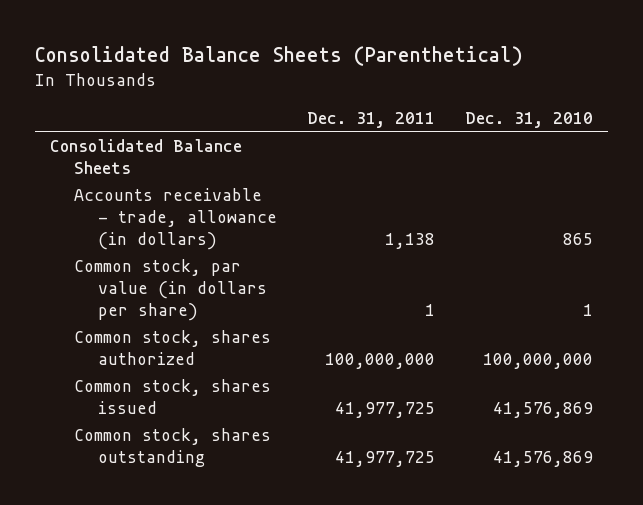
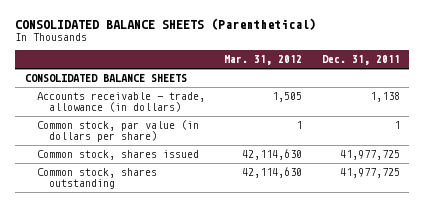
- Consolidated Balance Sheets (Parenthetical)
+ CONSOLIDATED BALANCE SHEETS (Parenthetical)
- | Dec. 31, 2011 | Dec. 31, 2010
+ | Mar. 31, 2012 | Dec. 31, 2011
- Consolidated Balance Sheets
+ CONSOLIDATED BALANCE SHEETS
- Common stock, shares authorized | 100,000,000 | 100,000,000

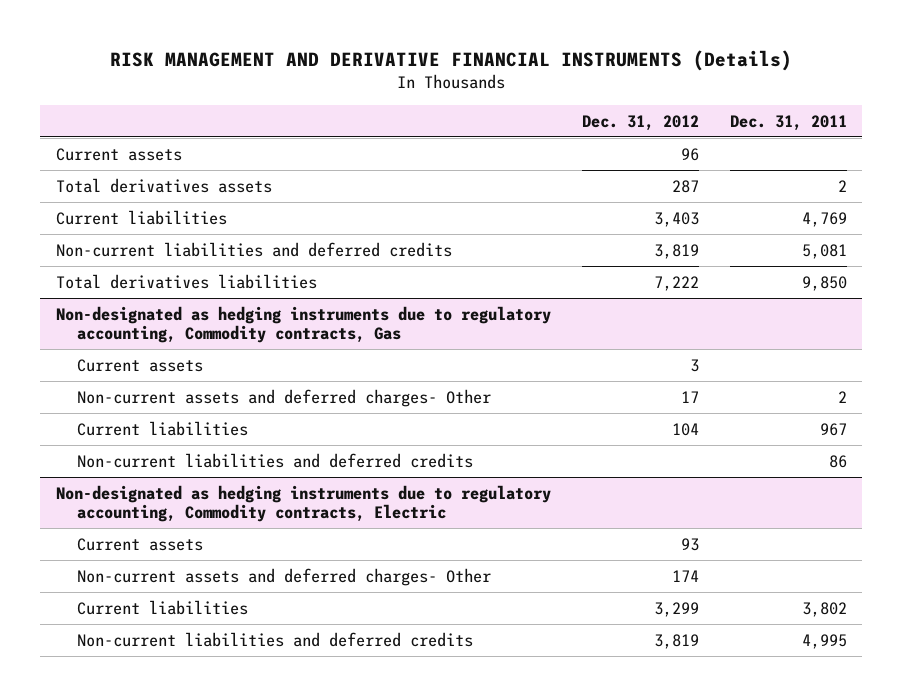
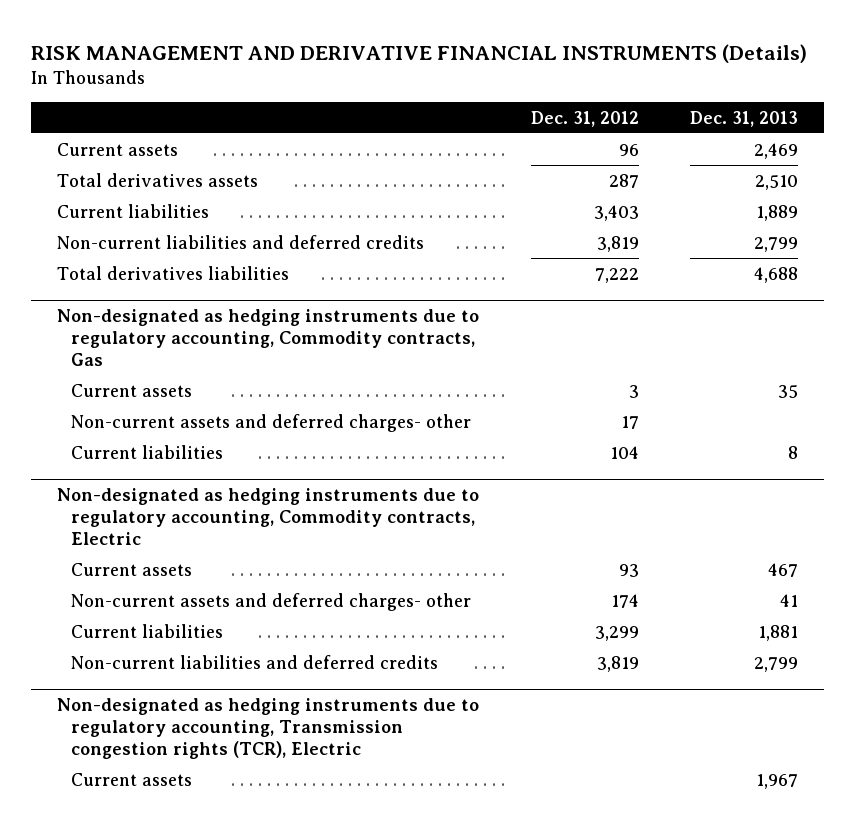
- | Dec. 31, 2012 | Dec. 31, 2011
+ | Dec. 31, 2012 | Dec. 31, 2013
@ Non-designated as hedging instruments due to regulatory accounting, Commodity contracts, Gas
- Non-current assets and deferred charges- Other | 17 | 2
+ Non-current assets and deferred charges- other | 17 |
- Non-current liabilities and deferred credits | | 86
@ Non-designated as hedging instruments due to regulatory accounting, Commodity contracts, Electric
- Non-current assets and deferred charges- Other | 174 |
+ Non-current assets and deferred charges- other | 174 | 41
+ Non-designated as hedging instruments due to regulatory accounting, Transmission congestion rights (TCR), Electric
+ Current assets | | 1,967

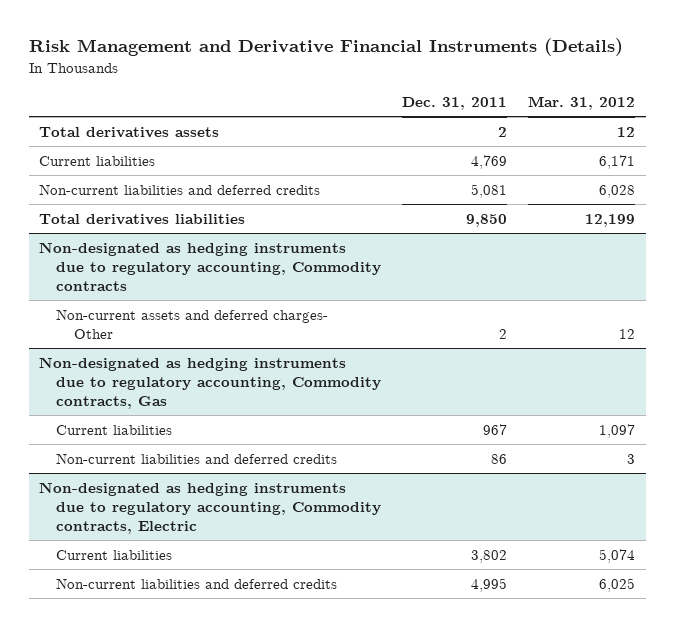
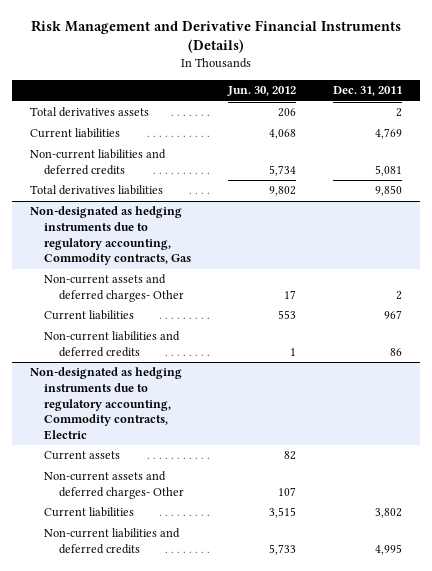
- | Dec. 31, 2011 | Mar. 31, 2012
+ | Jun. 30, 2012 | Dec. 31, 2011
- Non-designated as hedging instruments due to regulatory accounting, Commodity contracts
- Non-current assets and deferred charges- Other | 2 | 12
@ Non-designated as hedging instruments due to regulatory accounting, Commodity contracts, Gas
+ Non-current assets and deferred charges- Other | 17 | 2
@ Non-designated as hedging instruments due to regulatory accounting, Commodity contracts, Electric
+ Current assets | 82 |
+ Non-current assets and deferred charges- Other | 107 |

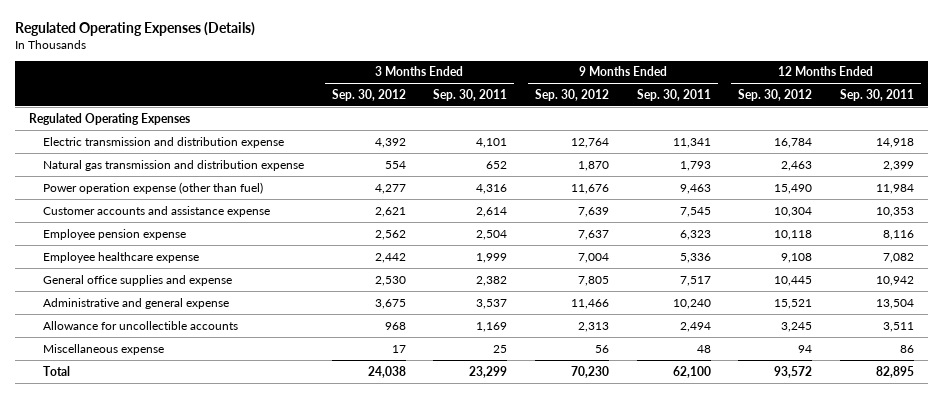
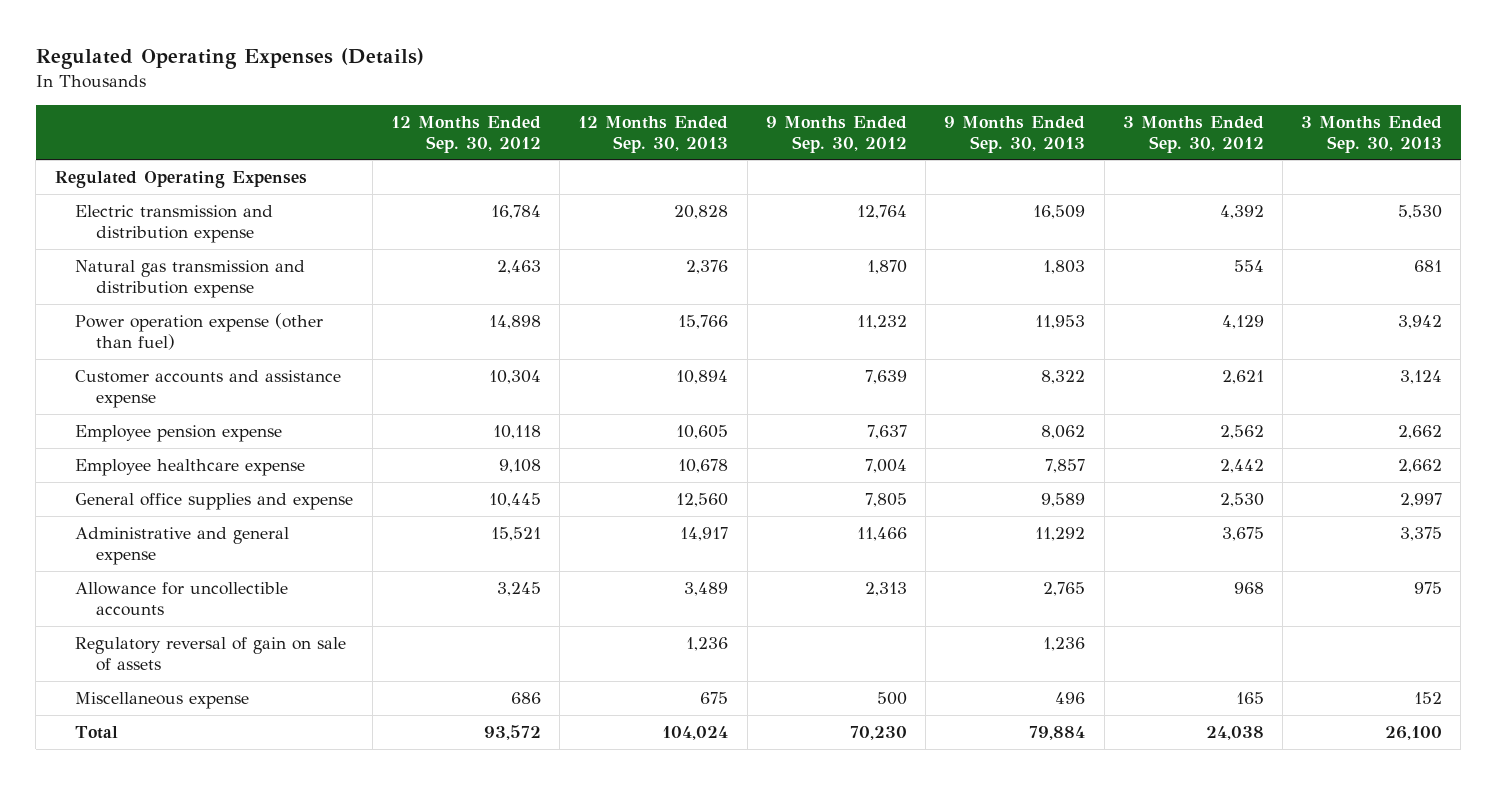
- | 3 Months Ended Sep. 30, 2012 | 3 Months Ended Sep. 30, 2011 | 9 Months Ended Sep. 30, 2012 | 9 Months Ended Sep. 30, 2011 | 12 Months Ended Sep. 30, 2012 | 12 Months Ended Sep. 30, 2011
+ | 12 Months Ended Sep. 30, 2012 | 12 Months Ended Sep. 30, 2013 | 9 Months Ended Sep. 30, 2012 | 9 Months Ended Sep. 30, 2013 | 3 Months Ended Sep. 30, 2012 | 3 Months Ended Sep. 30, 2013
- Power operation expense (other than fuel) | 4,277 | 4,316 | 11,676 | 9,463 | 15,490 | 11,984
+ Power operation expense (other than fuel) | 14,898 | 15,766 | 11,232 | 11,953 | 4,129 | 3,942
- Miscellaneous expense | 17 | 25 | 56 | 48 | 94 | 86
+ Regulatory reversal of gain on sale of assets | | 1,236 | | 1,236 | |
+ Miscellaneous expense | 686 | 675 | 500 | 496 | 165 | 152

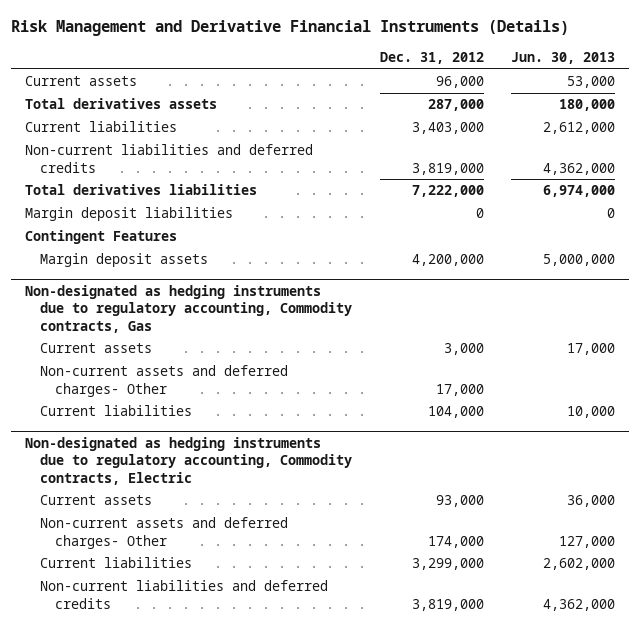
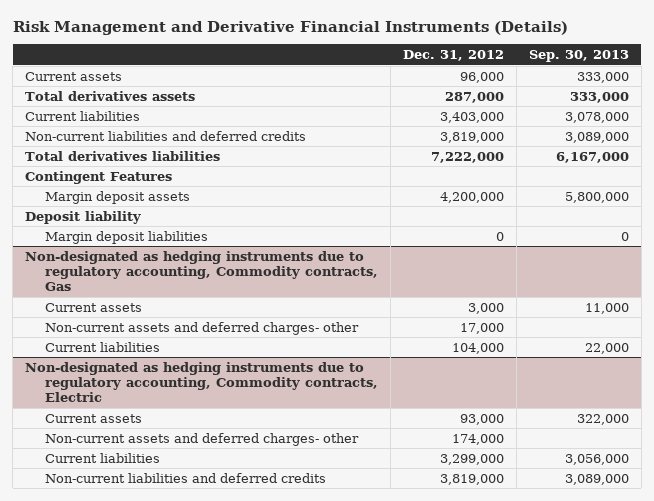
- | Dec. 31, 2012 | Jun. 30, 2013
+ | Dec. 31, 2012 | Sep. 30, 2013
+ Deposit liability
moved down: Margin deposit liabilities | 0 | 0
@ Non-designated as hedging instruments due to regulatory accounting, Commodity contracts, Gas
- Non-current assets and deferred charges- Other | 17,000 |
+ Non-current assets and deferred charges- other | 17,000 |
@ Non-designated as hedging instruments due to regulatory accounting, Commodity contracts, Electric
- Non-current assets and deferred charges- Other | 174,000 | 127,000
+ Non-current assets and deferred charges- other | 174,000 |

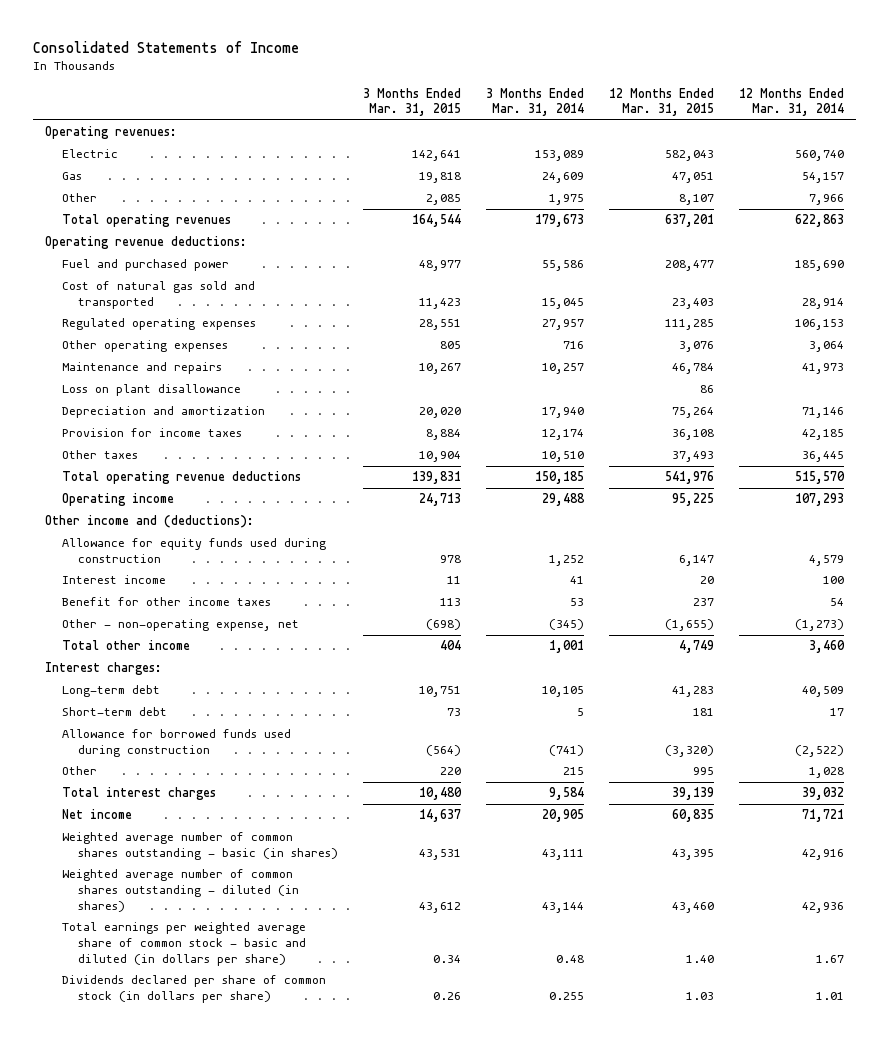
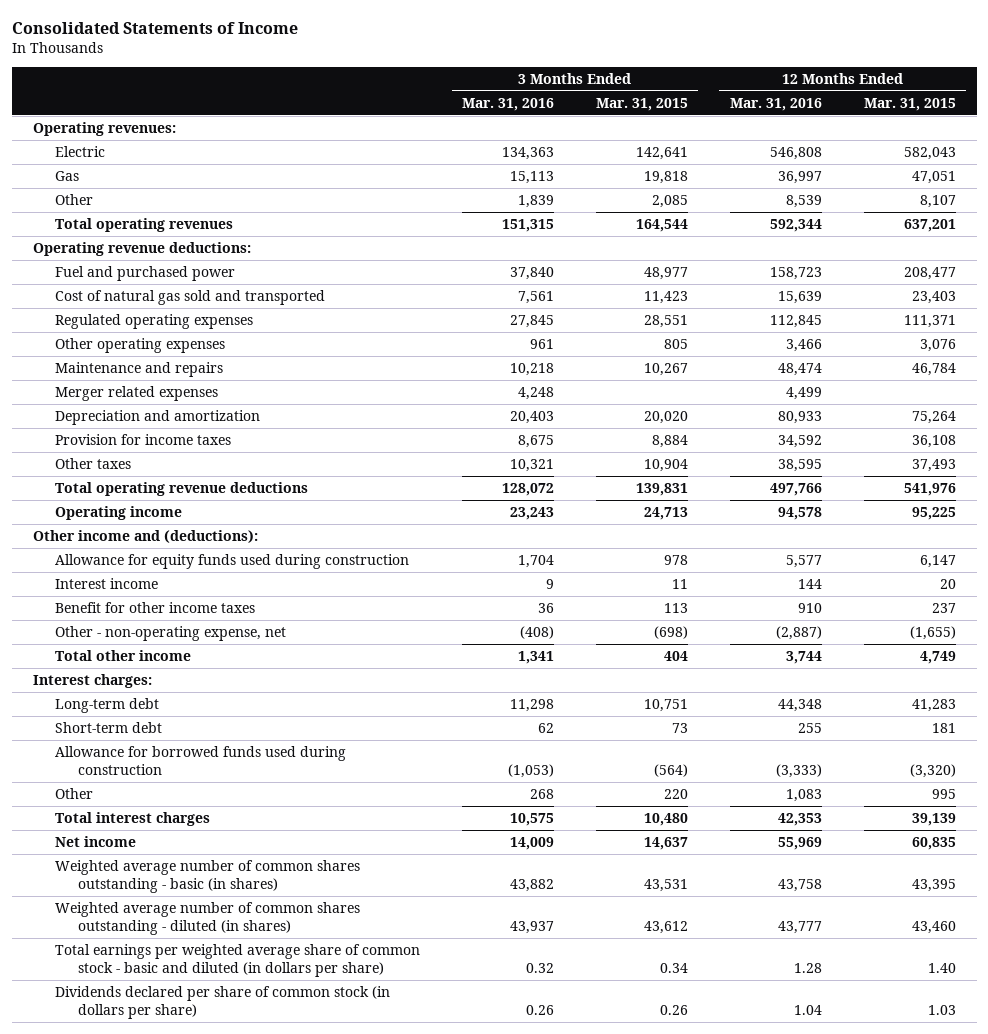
- | 3 Months Ended Mar. 31, 2015 | 3 Months Ended Mar. 31, 2014 | 12 Months Ended Mar. 31, 2015 | 12 Months Ended Mar. 31, 2014
+ | 3 Months Ended Mar. 31, 2016 | 3 Months Ended Mar. 31, 2015 | 12 Months Ended Mar. 31, 2016 | 12 Months Ended Mar. 31, 2015
- Regulated operating expenses | 28,551 | 27,957 | 111,285 | 106,153
+ Regulated operating expenses | 27,845 | 28,551 | 112,845 | 111,371
- Loss on plant disallowance | | | 86 |
+ Merger related expenses | 4,248 | | 4,499 |

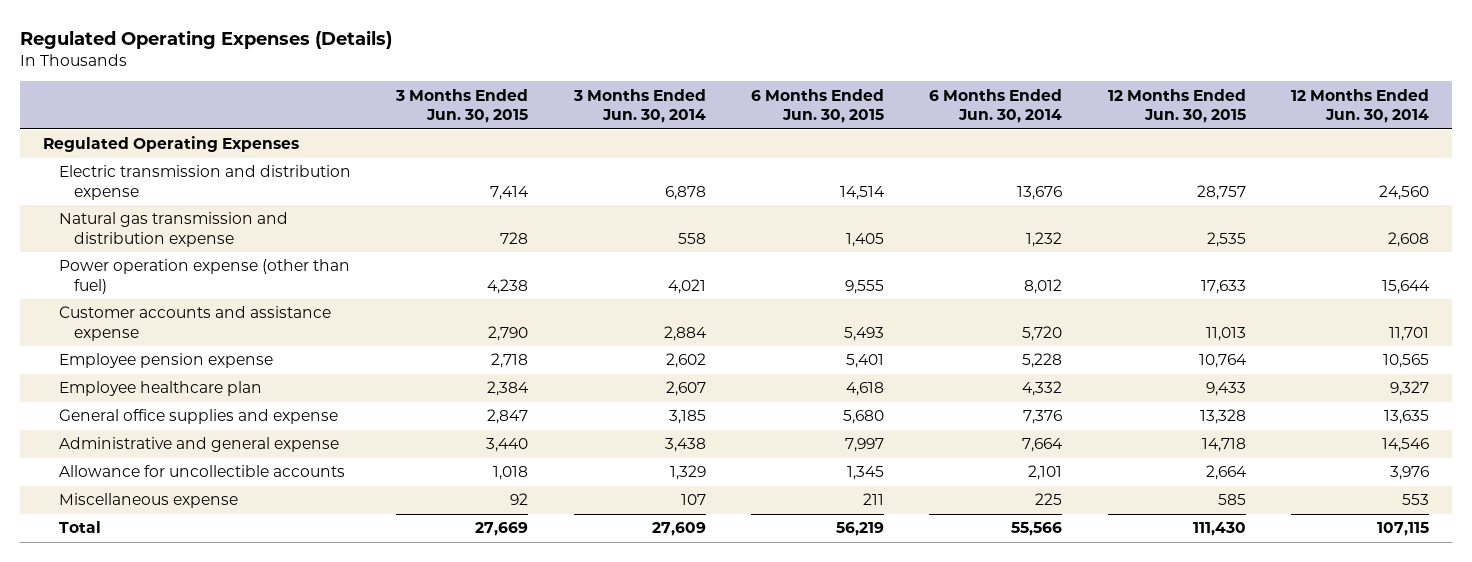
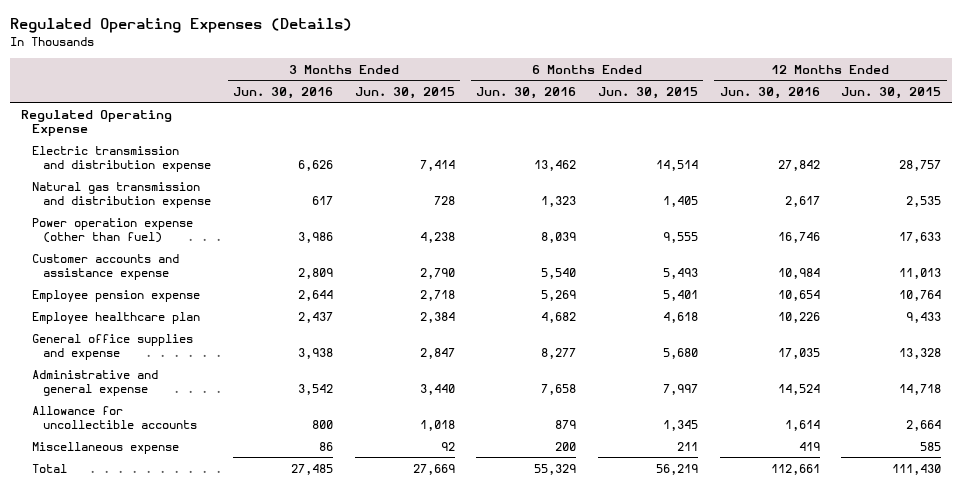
- | 3 Months Ended Jun. 30, 2015 | 3 Months Ended Jun. 30, 2014 | 6 Months Ended Jun. 30, 2015 | 6 Months Ended Jun. 30, 2014 | 12 Months Ended Jun. 30, 2015 | 12 Months Ended Jun. 30, 2014
+ | 3 Months Ended Jun. 30, 2016 | 3 Months Ended Jun. 30, 2015 | 6 Months Ended Jun. 30, 2016 | 6 Months Ended Jun. 30, 2015 | 12 Months Ended Jun. 30, 2016 | 12 Months Ended Jun. 30, 2015
- Regulated Operating Expenses
+ Regulated Operating Expense

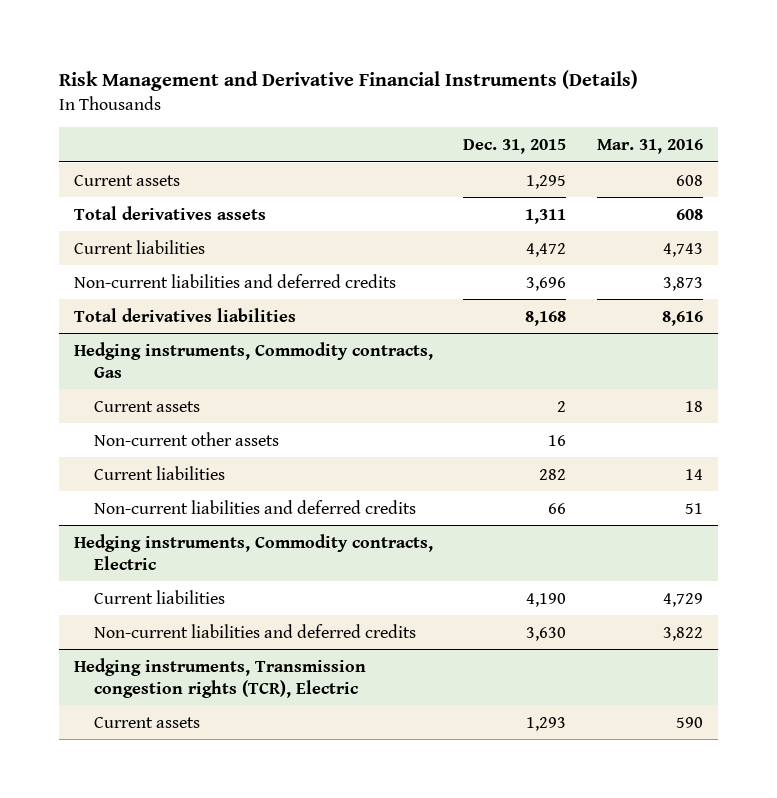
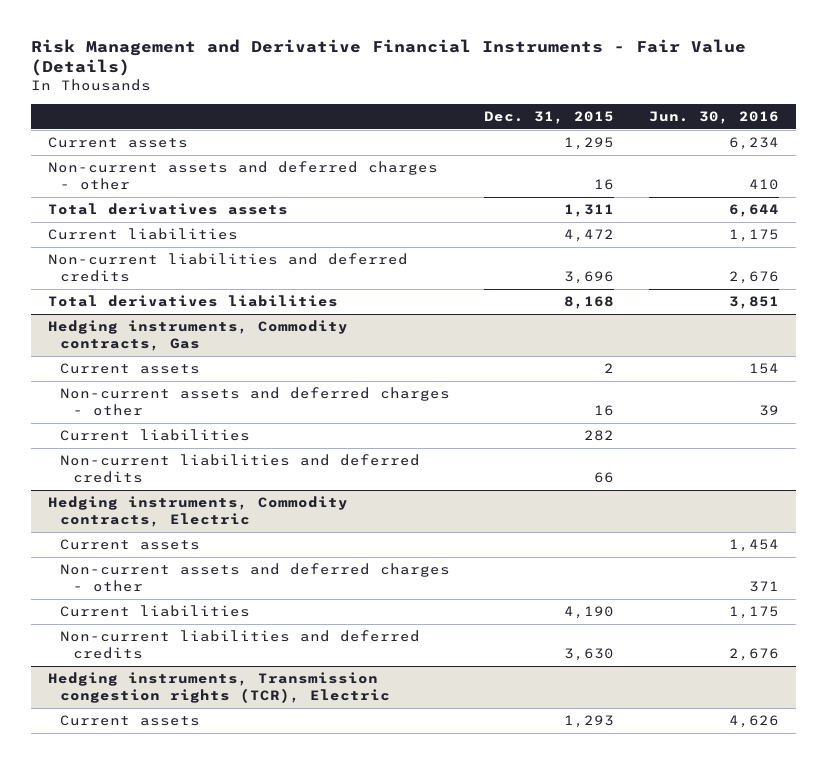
- Risk Management and Derivative Financial Instruments (Details)
+ Risk Management and Derivative Financial Instruments - Fair Value (Details)
- | Dec. 31, 2015 | Mar. 31, 2016
+ | Dec. 31, 2015 | Jun. 30, 2016
+ Non-current assets and deferred charges - other | 16 | 410
@ Hedging instruments, Commodity contracts, Gas
- Non-current other assets | 16 |
+ Non-current assets and deferred charges - other | 16 | 39
@ Hedging instruments, Commodity contracts, Electric
+ Current assets | | 1,454
+ Non-current assets and deferred charges - other | | 371

